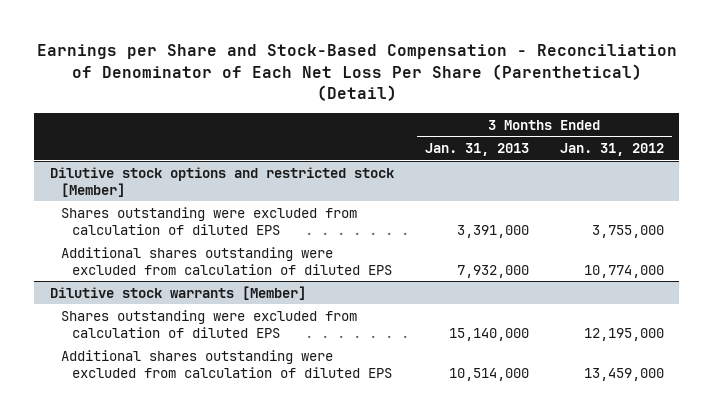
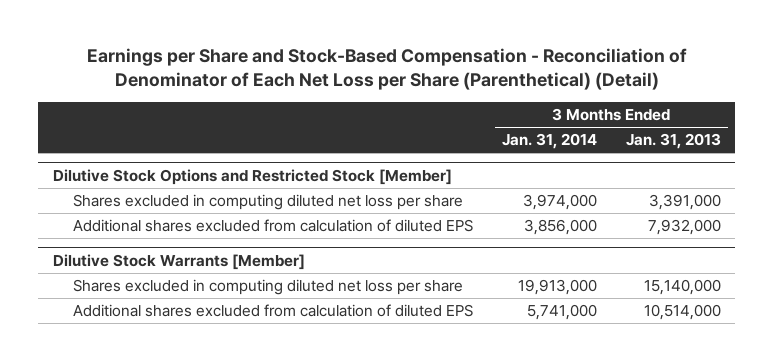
- Earnings per Share and Stock-Based Compensation - Reconciliation of Denominator of Each Net Loss Per Share (Parenthetical) (Detail)
+ Earnings per Share and Stock-Based Compensation - Reconciliation of Denominator of Each Net Loss per Share (Parenthetical) (Detail)
- | 3 Months Ended Jan. 31, 2013 | 3 Months Ended Jan. 31, 2012
+ | 3 Months Ended Jan. 31, 2014 | 3 Months Ended Jan. 31, 2013
- Dilutive stock options and restricted stock [Member]
- Shares outstanding were excluded from calculation of diluted EPS | 3,391,000 | 3,755,000
- Additional shares outstanding were excluded from calculation of diluted EPS | 7,932,000 | 10,774,000
- Dilutive stock warrants [Member]
- Shares outstanding were excluded from calculation of diluted EPS | 15,140,000 | 12,195,000
- Additional shares outstanding were excluded from calculation of diluted EPS | 10,514,000 | 13,459,000
+ Dilutive Stock Options and Restricted Stock [Member]
+ Shares excluded in computing diluted net loss per share | 3,974,000 | 3,391,000
+ Additional shares excluded from calculation of diluted EPS | 3,856,000 | 7,932,000
+ Dilutive Stock Warrants [Member]
+ Shares excluded in computing diluted net loss per share | 19,913,000 | 15,140,000
+ Additional shares excluded from calculation of diluted EPS | 5,741,000 | 10,514,000

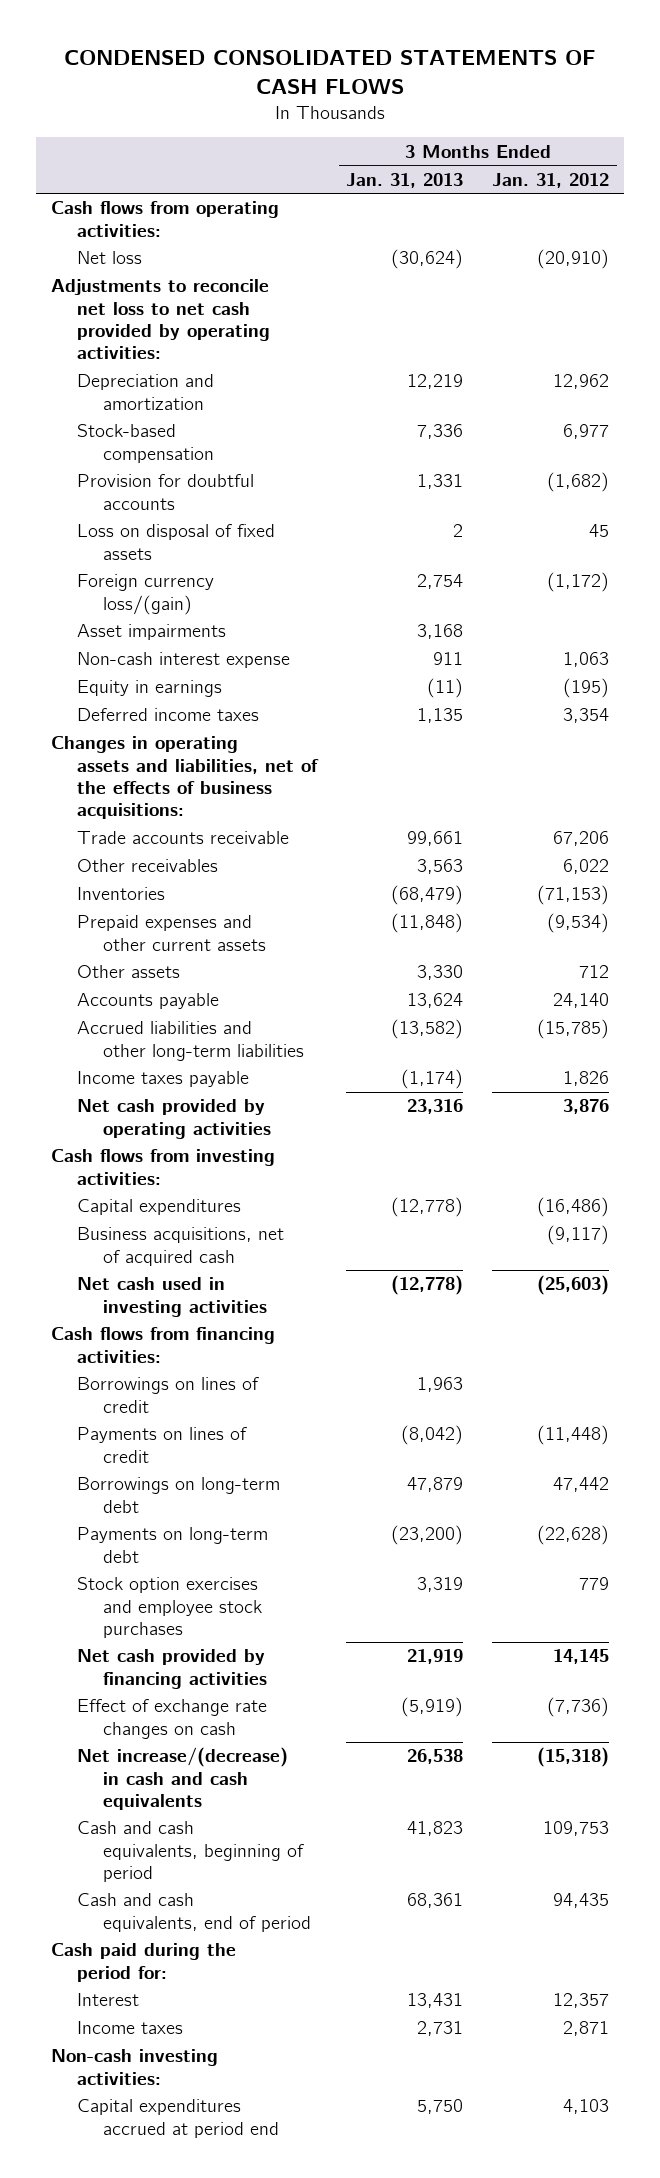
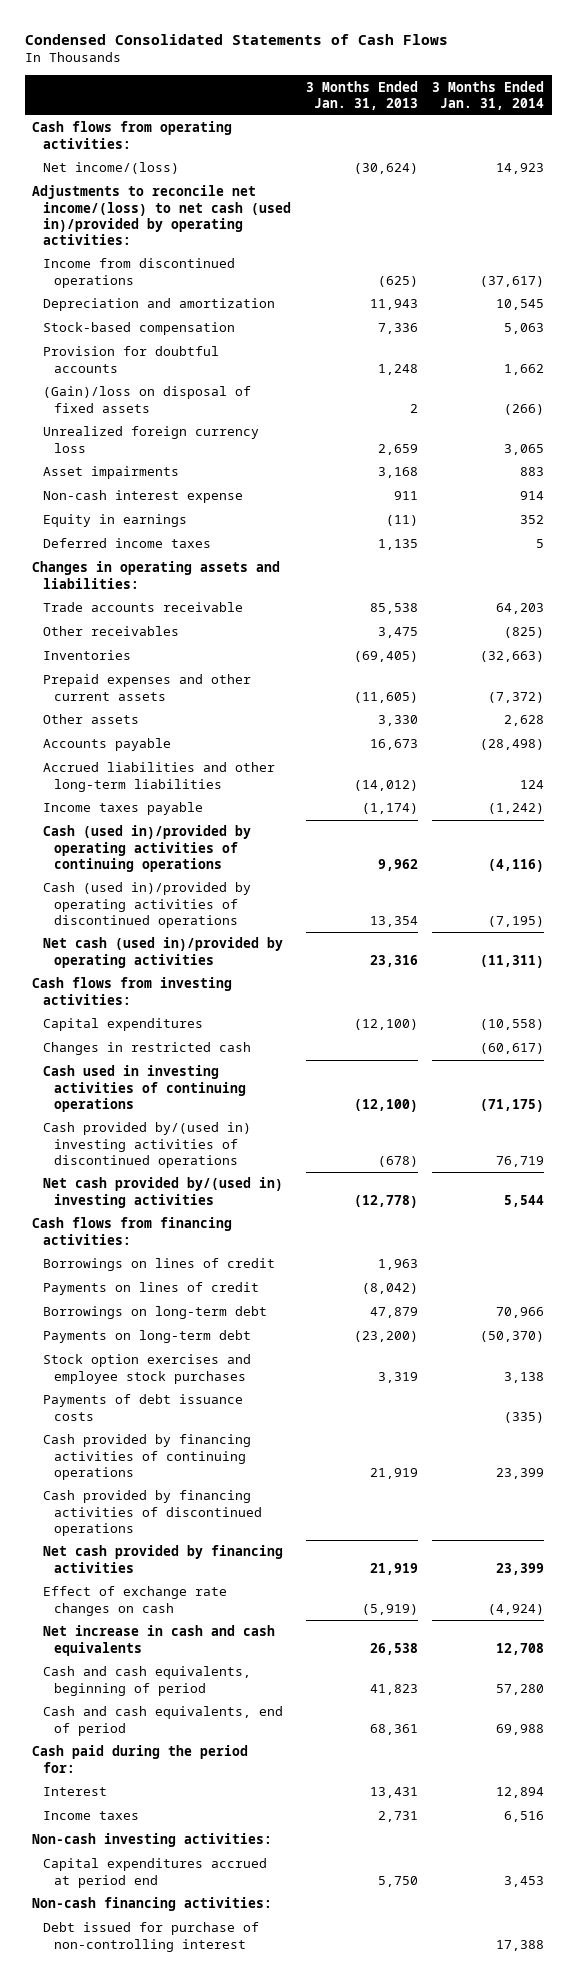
- CONDENSED CONSOLIDATED STATEMENTS OF CASH FLOWS
+ Condensed Consolidated Statements of Cash Flows
- | 3 Months Ended Jan. 31, 2013 | 3 Months Ended Jan. 31, 2012
+ | 3 Months Ended Jan. 31, 2013 | 3 Months Ended Jan. 31, 2014
- Net loss | (30,624) | (20,910)
- Adjustments to reconcile net loss to net cash provided by operating activities:
- Depreciation and amortization | 12,219 | 12,962
+ Net income/(loss) | (30,624) | 14,923
+ Adjustments to reconcile net income/(loss) to net cash (used in)/provided by operating activities:
+ Income from discontinued operations | (625) | (37,617)
+ Depreciation and amortization | 11,943 | 10,545
- Provision for doubtful accounts | 1,331 | (1,682)
- Loss on disposal of fixed assets | 2 | 45
- Foreign currency loss/(gain) | 2,754 | (1,172)
+ Provision for doubtful accounts | 1,248 | 1,662
+ (Gain)/loss on disposal of fixed assets | 2 | (266)
+ Unrealized foreign currency loss | 2,659 | 3,065
- Changes in operating assets and liabilities, net of the effects of business acquisitions:
- Trade accounts receivable | 99,661 | 67,206
- Other receivables | 3,563 | 6,022
- Inventories | (68,479) | (71,153)
- Prepaid expenses and other current assets | (11,848) | (9,534)
+ Changes in operating assets and liabilities:
+ Trade accounts receivable | 85,538 | 64,203
+ Other receivables | 3,475 | (825)
+ Inventories | (69,405) | (32,663)
+ Prepaid expenses and other current assets | (11,605) | (7,372)
- Accounts payable | 13,624 | 24,140
- Accrued liabilities and other long-term liabilities | (13,582) | (15,785)
+ Accounts payable | 16,673 | (28,498)
+ Accrued liabilities and other long-term liabilities | (14,012) | 124
- Net cash provided by operating activities | 23,316 | 3,876
+ Cash (used in)/provided by operating activities of continuing operations | 9,962 | (4,116)
+ Cash (used in)/provided by operating activities of discontinued operations | 13,354 | (7,195)
+ Net cash (used in)/provided by operating activities | 23,316 | (11,311)
- Capital expenditures | (12,778) | (16,486)
- Business acquisitions, net of acquired cash | | (9,117)
- Net cash used in investing activities | (12,778) | (25,603)
+ Capital expenditures | (12,100) | (10,558)
+ Changes in restricted cash | | (60,617)
+ Cash used in investing activities of continuing operations | (12,100) | (71,175)
+ Cash provided by/(used in) investing activities of discontinued operations | (678) | 76,719
+ Net cash provided by/(used in) investing activities | (12,778) | 5,544
+ Payments of debt issuance costs | | (335)
+ Cash provided by financing activities of continuing operations | 21,919 | 23,399
+ Cash provided by financing activities of discontinued operations
- Net increase/(decrease) in cash and cash equivalents | 26,538 | (15,318)
+ Net increase in cash and cash equivalents | 26,538 | 12,708
+ Non-cash financing activities:
+ Debt issued for purchase of non-controlling interest | | 17,388

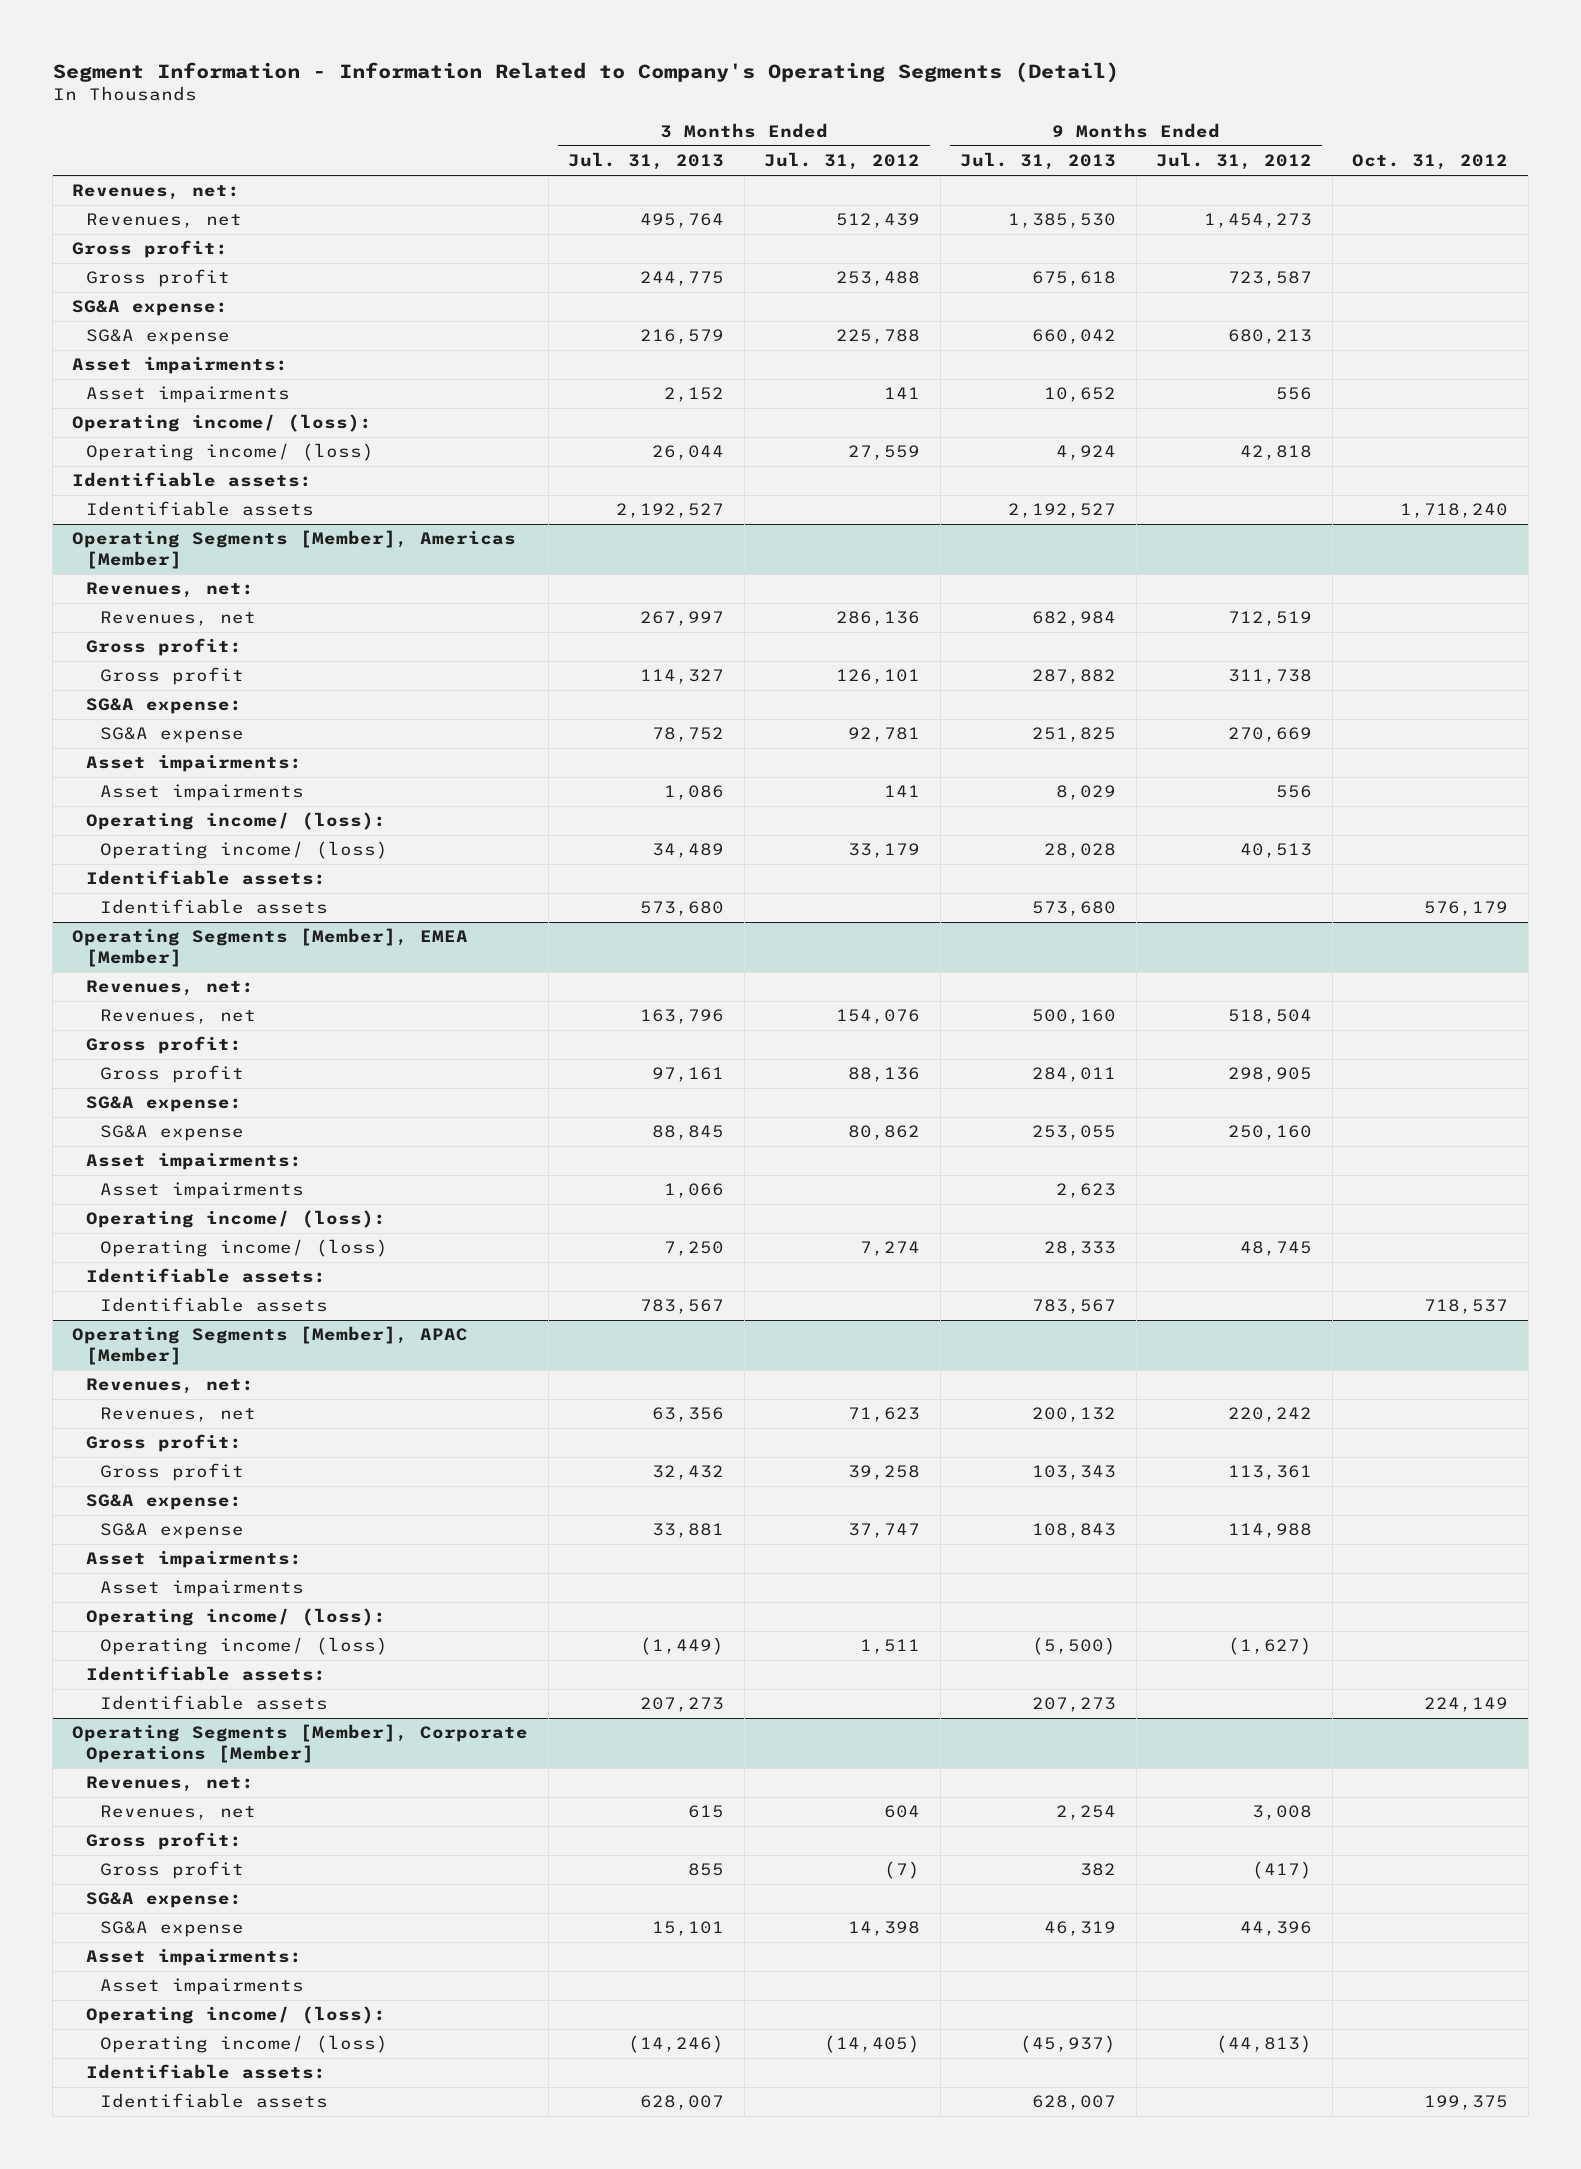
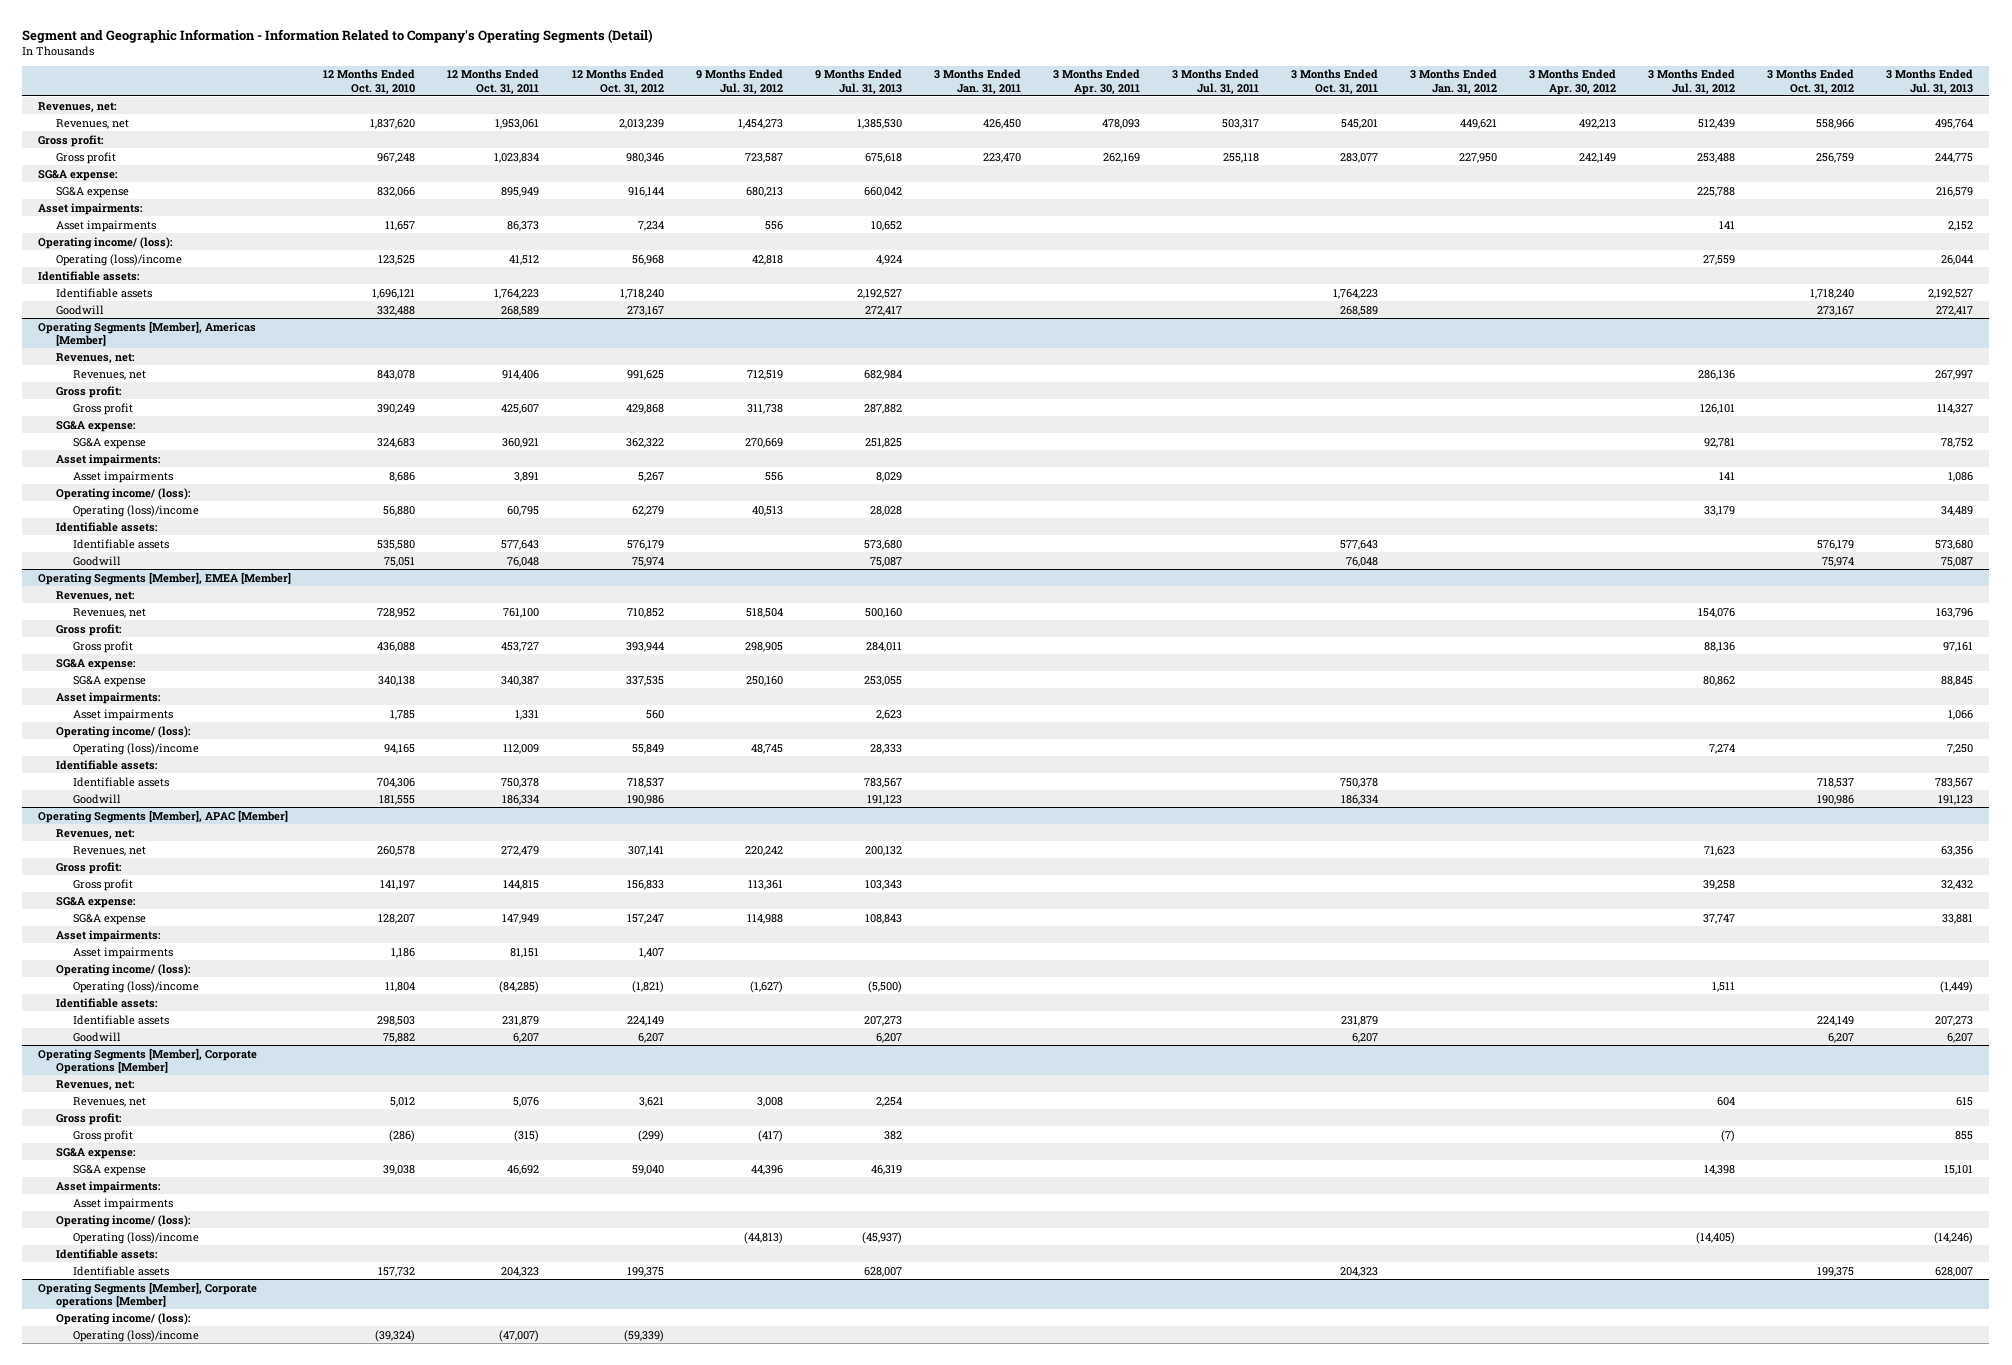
- Segment Information - Information Related to Company's Operating Segments (Detail)
+ Segment and Geographic Information - Information Related to Company's Operating Segments (Detail)
- | 3 Months Ended Jul. 31, 2013 | 3 Months Ended Jul. 31, 2012 | 9 Months Ended Jul. 31, 2013 | 9 Months Ended Jul. 31, 2012 | Oct. 31, 2012
+ | 12 Months Ended Oct. 31, 2010 | 12 Months Ended Oct. 31, 2011 | 12 Months Ended Oct. 31, 2012 | 9 Months Ended Jul. 31, 2012 | 9 Months Ended Jul. 31, 2013 | 3 Months Ended Jan. 31, 2011 | 3 Months Ended Apr. 30, 2011 | 3 Months Ended Jul. 31, 2011 | 3 Months Ended Oct. 31, 2011 | 3 Months Ended Jan. 31, 2012 | 3 Months Ended Apr. 30, 2012 | 3 Months Ended Jul. 31, 2012 | 3 Months Ended Oct. 31, 2012 | 3 Months Ended Jul. 31, 2013
- Operating income/ (loss) | 26,044 | 27,559 | 4,924 | 42,818 |
+ Operating (loss)/income | 123,525 | 41,512 | 56,968 | 42,818 | 4,924 | | | | | | | 27,559 | | 26,044
+ Goodwill | 332,488 | 268,589 | 273,167 | | 272,417 | | | | 268,589 | | | | 273,167 | 272,417
@ Operating Segments [Member], Americas [Member]
- Operating income/ (loss) | 34,489 | 33,179 | 28,028 | 40,513 |
+ Operating (loss)/income | 56,880 | 60,795 | 62,279 | 40,513 | 28,028 | | | | | | | 33,179 | | 34,489
+ Goodwill | 75,051 | 76,048 | 75,974 | | 75,087 | | | | 76,048 | | | | 75,974 | 75,087
@ Operating Segments [Member], EMEA [Member]
- Operating income/ (loss) | 7,250 | 7,274 | 28,333 | 48,745 |
+ Operating (loss)/income | 94,165 | 112,009 | 55,849 | 48,745 | 28,333 | | | | | | | 7,274 | | 7,250
+ Goodwill | 181,555 | 186,334 | 190,986 | | 191,123 | | | | 186,334 | | | | 190,986 | 191,123
@ Operating Segments [Member], APAC [Member]
- Operating income/ (loss) | (1,449) | 1,511 | (5,500) | (1,627) |
+ Operating (loss)/income | 11,804 | (84,285) | (1,821) | (1,627) | (5,500) | | | | | | | 1,511 | | (1,449)
+ Goodwill | 75,882 | 6,207 | 6,207 | | 6,207 | | | | 6,207 | | | | 6,207 | 6,207
@ Operating Segments [Member], Corporate Operations [Member]
- Operating income/ (loss) | (14,246) | (14,405) | (45,937) | (44,813) |
+ Operating (loss)/income | | | | (44,813) | (45,937) | | | | | | | (14,405) | | (14,246)
+ Operating Segments [Member], Corporate operations [Member]
+ Operating income/ (loss):
+ Operating (loss)/income | (39,324) | (47,007) | (59,339) | | | | | | | | | | |

